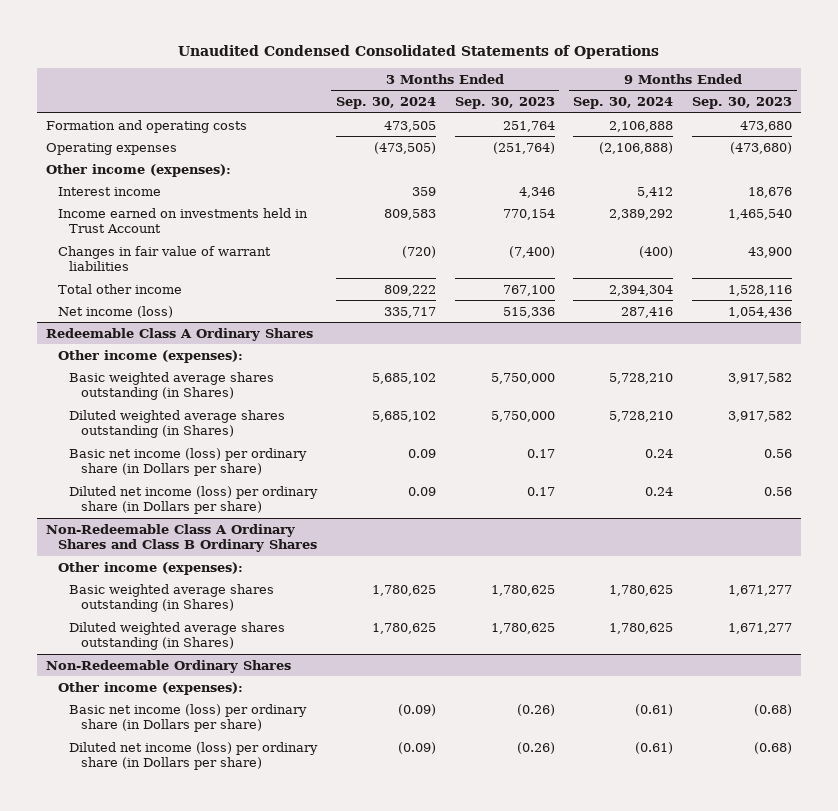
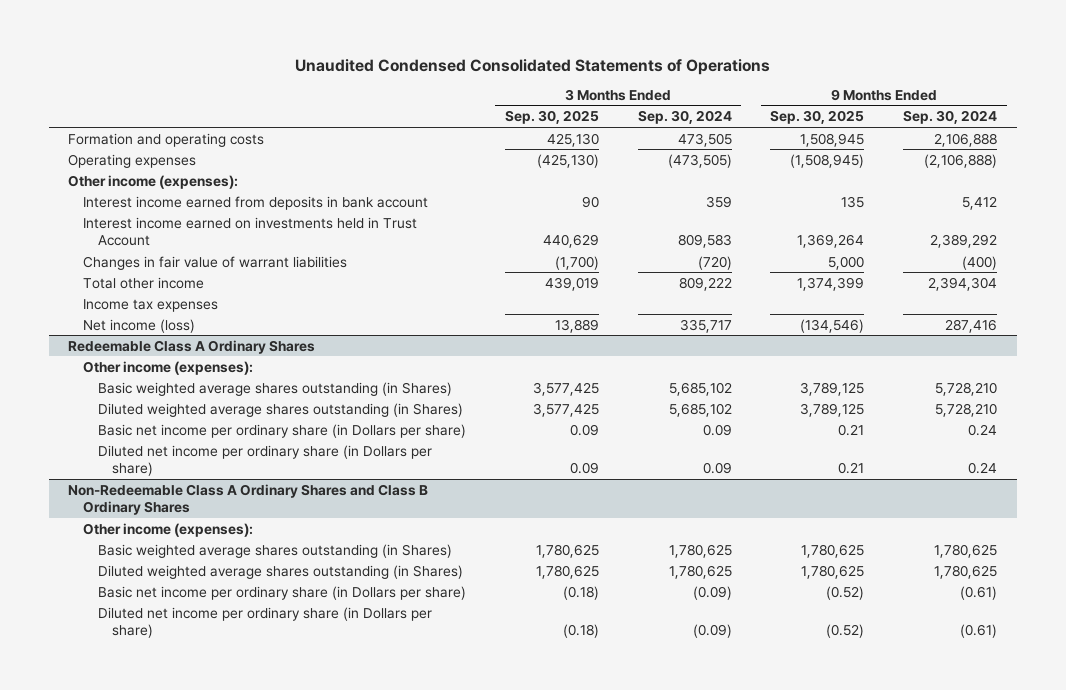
- | 3 Months Ended Sep. 30, 2024 | 3 Months Ended Sep. 30, 2023 | 9 Months Ended Sep. 30, 2024 | 9 Months Ended Sep. 30, 2023
+ | 3 Months Ended Sep. 30, 2025 | 3 Months Ended Sep. 30, 2024 | 9 Months Ended Sep. 30, 2025 | 9 Months Ended Sep. 30, 2024
- Interest income | 359 | 4,346 | 5,412 | 18,676
- Income earned on investments held in Trust Account | 809,583 | 770,154 | 2,389,292 | 1,465,540
+ Interest income earned from deposits in bank account | 90 | 359 | 135 | 5,412
+ Interest income earned on investments held in Trust Account | 440,629 | 809,583 | 1,369,264 | 2,389,292
+ Income tax expenses
@ Redeemable Class A Ordinary Shares
- Basic net income (loss) per ordinary share (in Dollars per share) | 0.09 | 0.17 | 0.24 | 0.56
- Diluted net income (loss) per ordinary share (in Dollars per share) | 0.09 | 0.17 | 0.24 | 0.56
+ Basic net income per ordinary share (in Dollars per share) | 0.09 | 0.09 | 0.21 | 0.24
+ Diluted net income per ordinary share (in Dollars per share) | 0.09 | 0.09 | 0.21 | 0.24
- Non-Redeemable Ordinary Shares
- Other income (expenses):
- Basic net income (loss) per ordinary share (in Dollars per share) | (0.09) | (0.26) | (0.61) | (0.68)
- Diluted net income (loss) per ordinary share (in Dollars per share) | (0.09) | (0.26) | (0.61) | (0.68)
@ Non-Redeemable Class A Ordinary Shares and Class B Ordinary Shares
+ Basic net income per ordinary share (in Dollars per share) | (0.18) | (0.09) | (0.52) | (0.61)
+ Diluted net income per ordinary share (in Dollars per share) | (0.18) | (0.09) | (0.52) | (0.61)

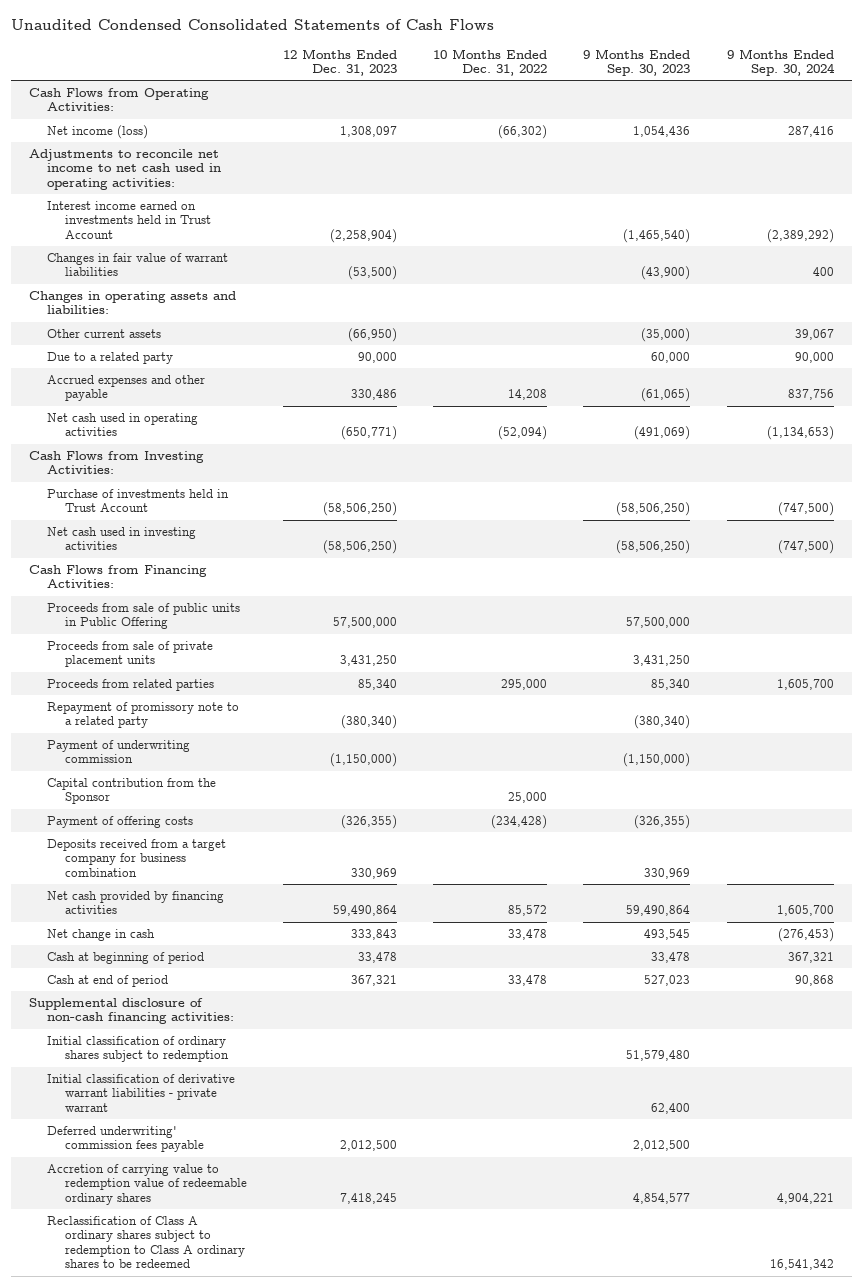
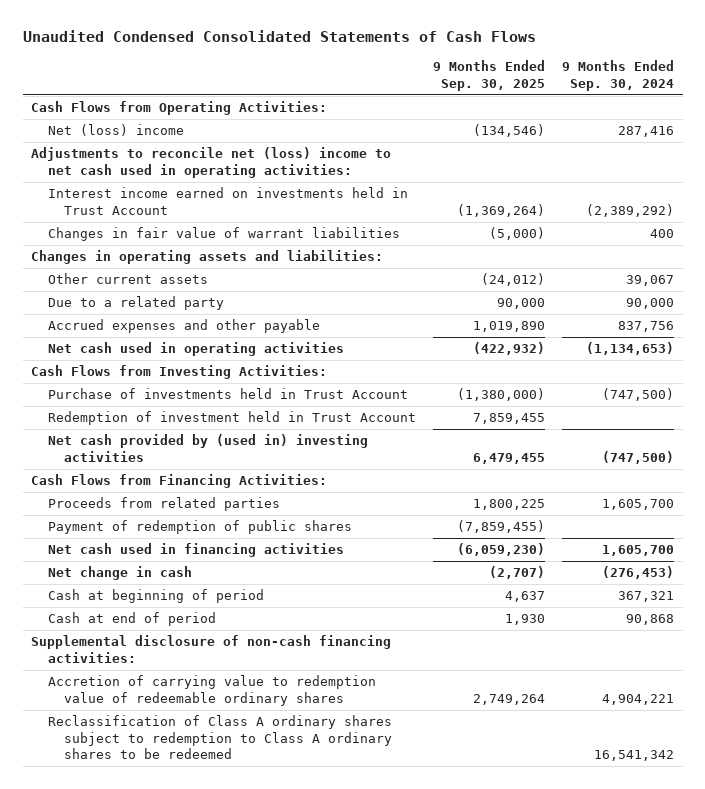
- | 12 Months Ended Dec. 31, 2023 | 10 Months Ended Dec. 31, 2022 | 9 Months Ended Sep. 30, 2023 | 9 Months Ended Sep. 30, 2024
+ | 9 Months Ended Sep. 30, 2025 | 9 Months Ended Sep. 30, 2024
- Net income (loss) | 1,308,097 | (66,302) | 1,054,436 | 287,416
- Adjustments to reconcile net income to net cash used in operating activities:
+ Net (loss) income | (134,546) | 287,416
+ Adjustments to reconcile net (loss) income to net cash used in operating activities:
- Net cash used in investing activities | (58,506,250) | | (58,506,250) | (747,500)
+ Redemption of investment held in Trust Account | 7,859,455 |
+ Net cash provided by (used in) investing activities | 6,479,455 | (747,500)
- Proceeds from sale of public units in Public Offering | 57,500,000 | | 57,500,000 |
- Proceeds from sale of private placement units | 3,431,250 | | 3,431,250 |
- Repayment of promissory note to a related party | (380,340) | | (380,340) |
- Payment of underwriting commission | (1,150,000) | | (1,150,000) |
- Capital contribution from the Sponsor | | 25,000 | |
- Payment of offering costs | (326,355) | (234,428) | (326,355) |
- Deposits received from a target company for business combination | 330,969 | | 330,969 |
- Net cash provided by financing activities | 59,490,864 | 85,572 | 59,490,864 | 1,605,700
+ Payment of redemption of public shares | (7,859,455) |
+ Net cash used in financing activities | (6,059,230) | 1,605,700
- Initial classification of ordinary shares subject to redemption | | | 51,579,480 |
- Initial classification of derivative warrant liabilities - private warrant | | | 62,400 |
- Deferred underwriting' commission fees payable | 2,012,500 | | 2,012,500 |

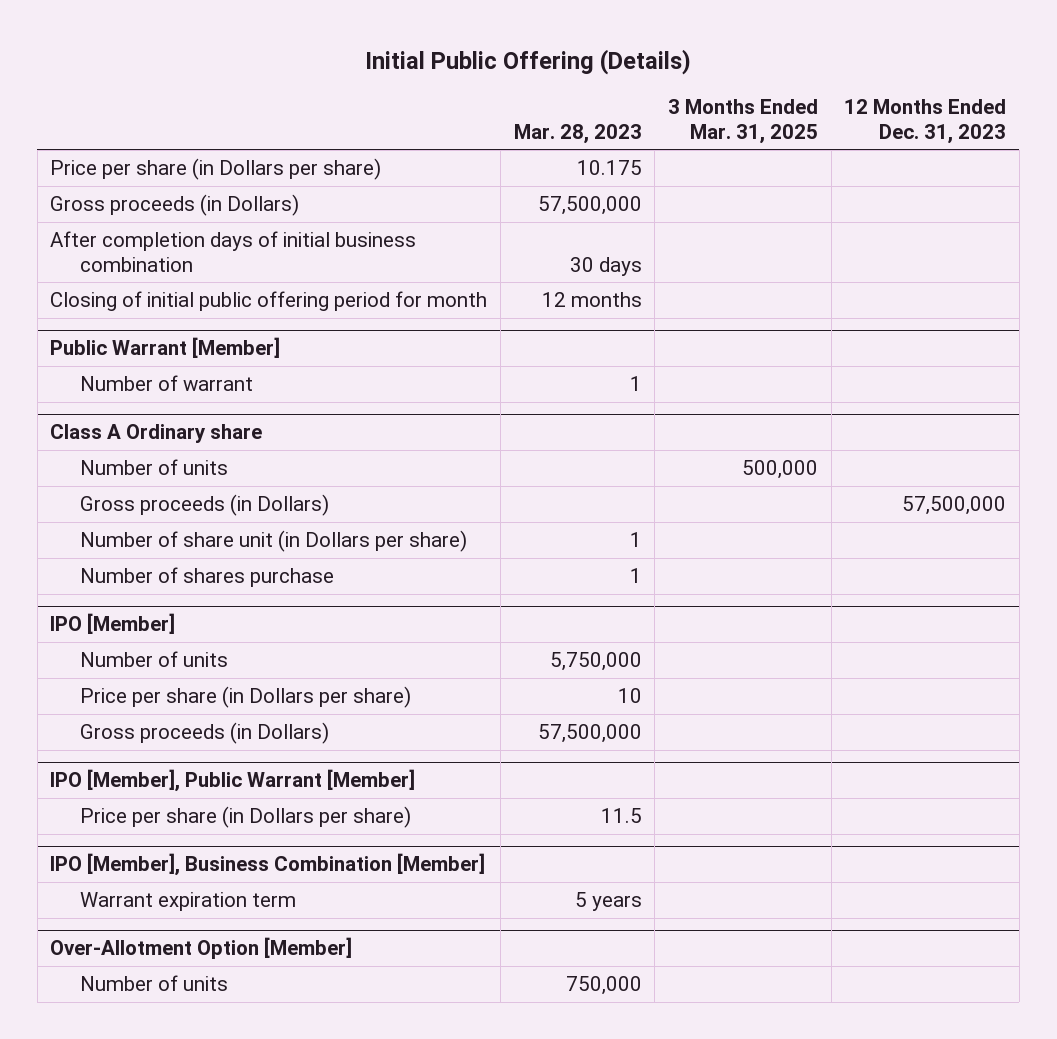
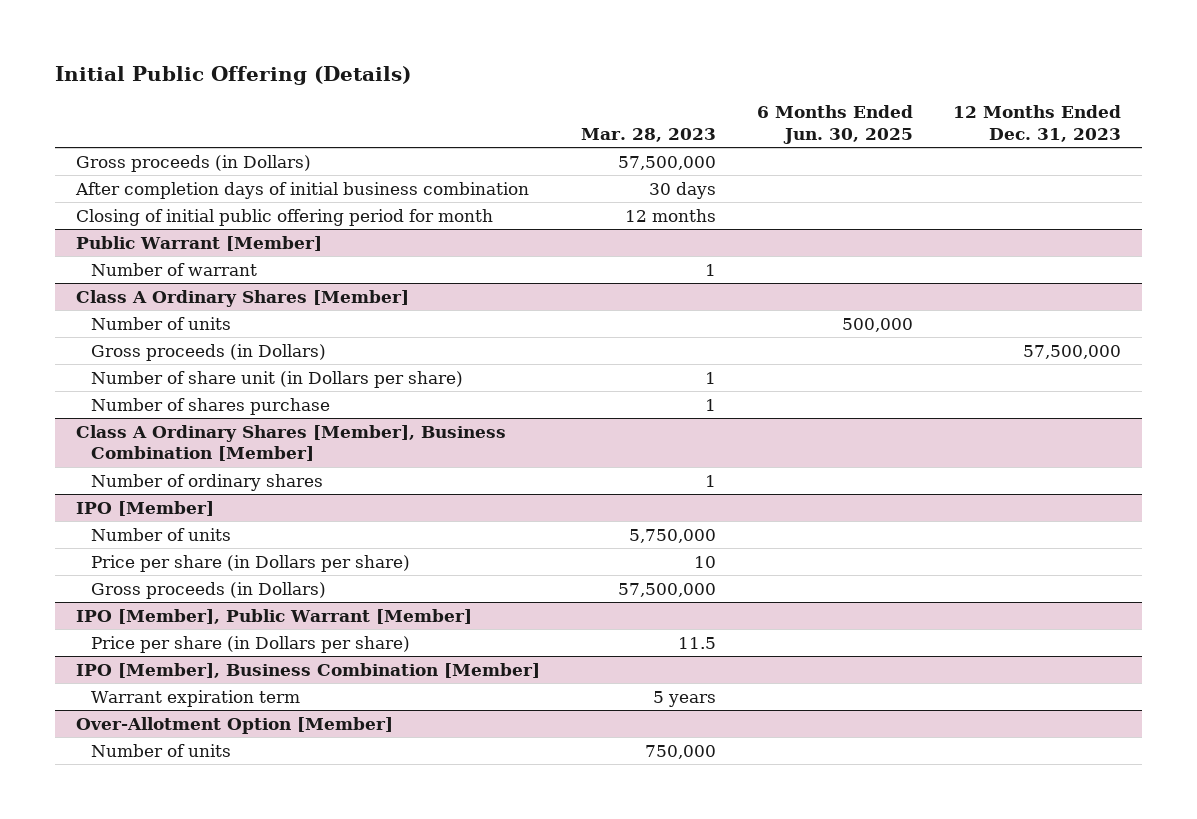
- | Mar. 28, 2023 | 3 Months Ended Mar. 31, 2025 | 12 Months Ended Dec. 31, 2023
+ | Mar. 28, 2023 | 6 Months Ended Jun. 30, 2025 | 12 Months Ended Dec. 31, 2023
- Price per share (in Dollars per share) | 10.175 | |
- Class A Ordinary share
+ Class A Ordinary Shares [Member]
+ Class A Ordinary Shares [Member], Business Combination [Member]
+ Number of ordinary shares | 1 | |

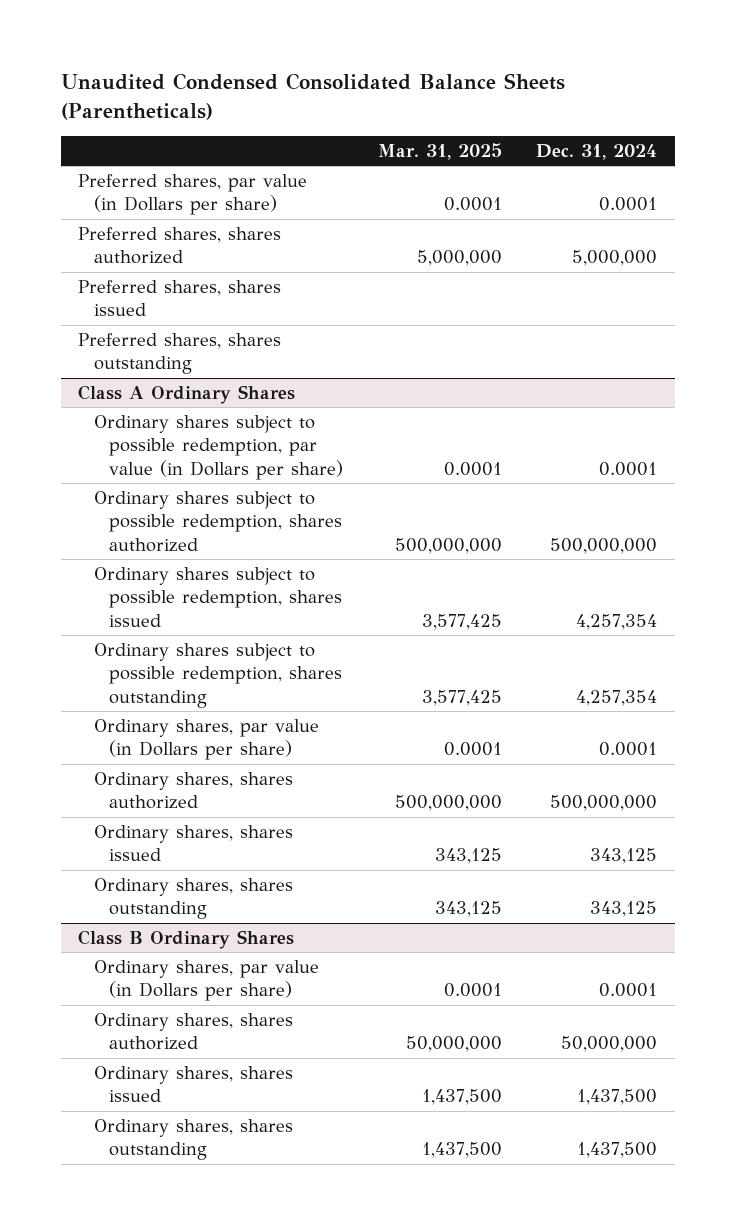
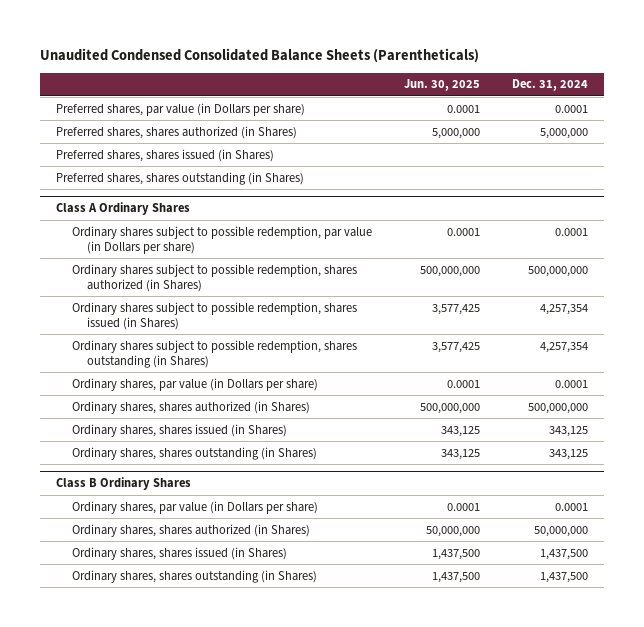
- | Mar. 31, 2025 | Dec. 31, 2024
+ | Jun. 30, 2025 | Dec. 31, 2024
- Preferred shares, shares authorized | 5,000,000 | 5,000,000
- Preferred shares, shares issued
- Preferred shares, shares outstanding
+ Preferred shares, shares authorized (in Shares) | 5,000,000 | 5,000,000
+ Preferred shares, shares issued (in Shares)
+ Preferred shares, shares outstanding (in Shares)
@ Class A Ordinary Shares
- Ordinary shares subject to possible redemption, shares authorized | 500,000,000 | 500,000,000
- Ordinary shares subject to possible redemption, shares issued | 3,577,425 | 4,257,354
- Ordinary shares subject to possible redemption, shares outstanding | 3,577,425 | 4,257,354
+ Ordinary shares subject to possible redemption, shares authorized (in Shares) | 500,000,000 | 500,000,000
+ Ordinary shares subject to possible redemption, shares issued (in Shares) | 3,577,425 | 4,257,354
+ Ordinary shares subject to possible redemption, shares outstanding (in Shares) | 3,577,425 | 4,257,354
- Ordinary shares, shares authorized | 500,000,000 | 500,000,000
- Ordinary shares, shares issued | 343,125 | 343,125
- Ordinary shares, shares outstanding | 343,125 | 343,125
+ Ordinary shares, shares authorized (in Shares) | 500,000,000 | 500,000,000
+ Ordinary shares, shares issued (in Shares) | 343,125 | 343,125
+ Ordinary shares, shares outstanding (in Shares) | 343,125 | 343,125
@ Class B Ordinary Shares
- Ordinary shares, shares authorized | 50,000,000 | 50,000,000
- Ordinary shares, shares issued | 1,437,500 | 1,437,500
- Ordinary shares, shares outstanding | 1,437,500 | 1,437,500
+ Ordinary shares, shares authorized (in Shares) | 50,000,000 | 50,000,000
+ Ordinary shares, shares issued (in Shares) | 1,437,500 | 1,437,500
+ Ordinary shares, shares outstanding (in Shares) | 1,437,500 | 1,437,500

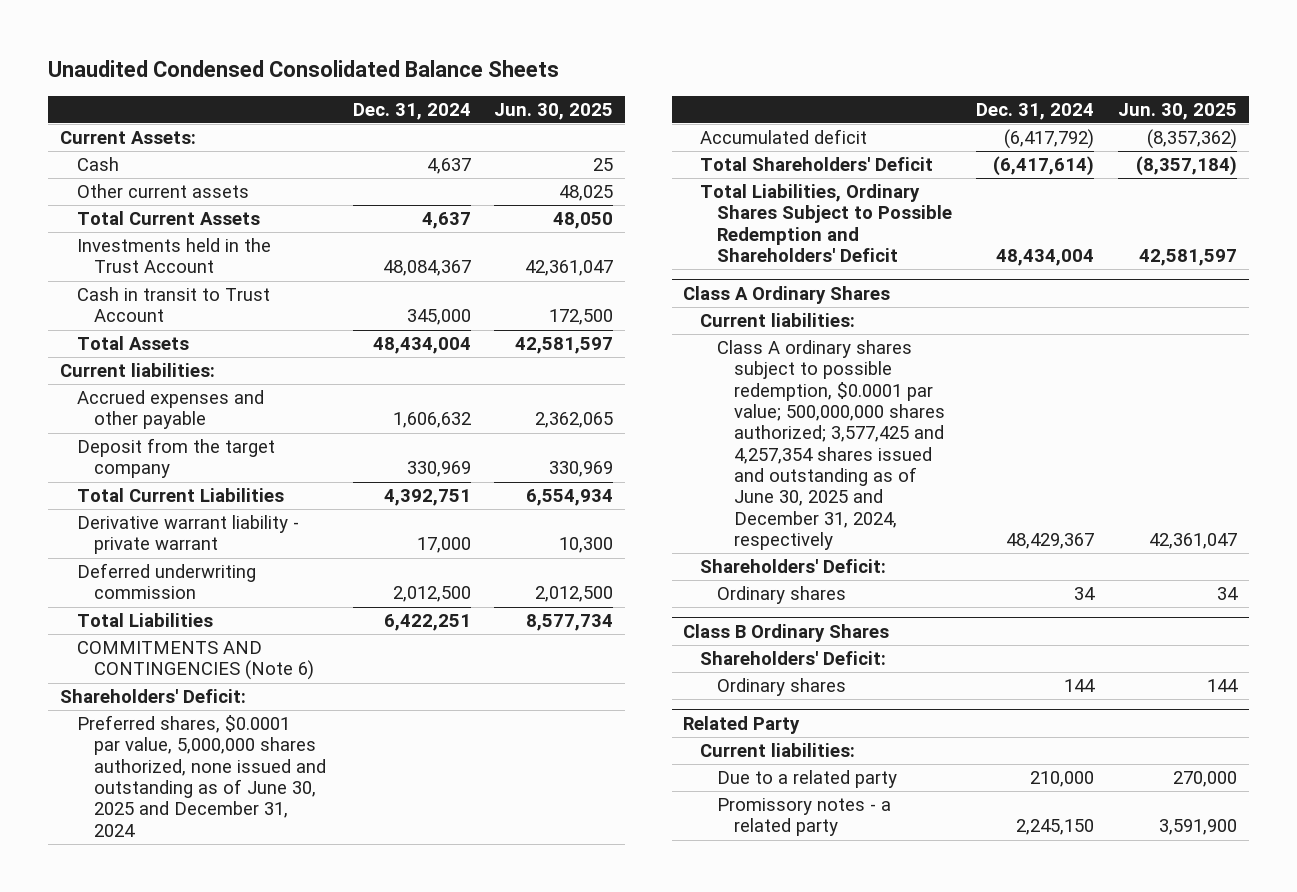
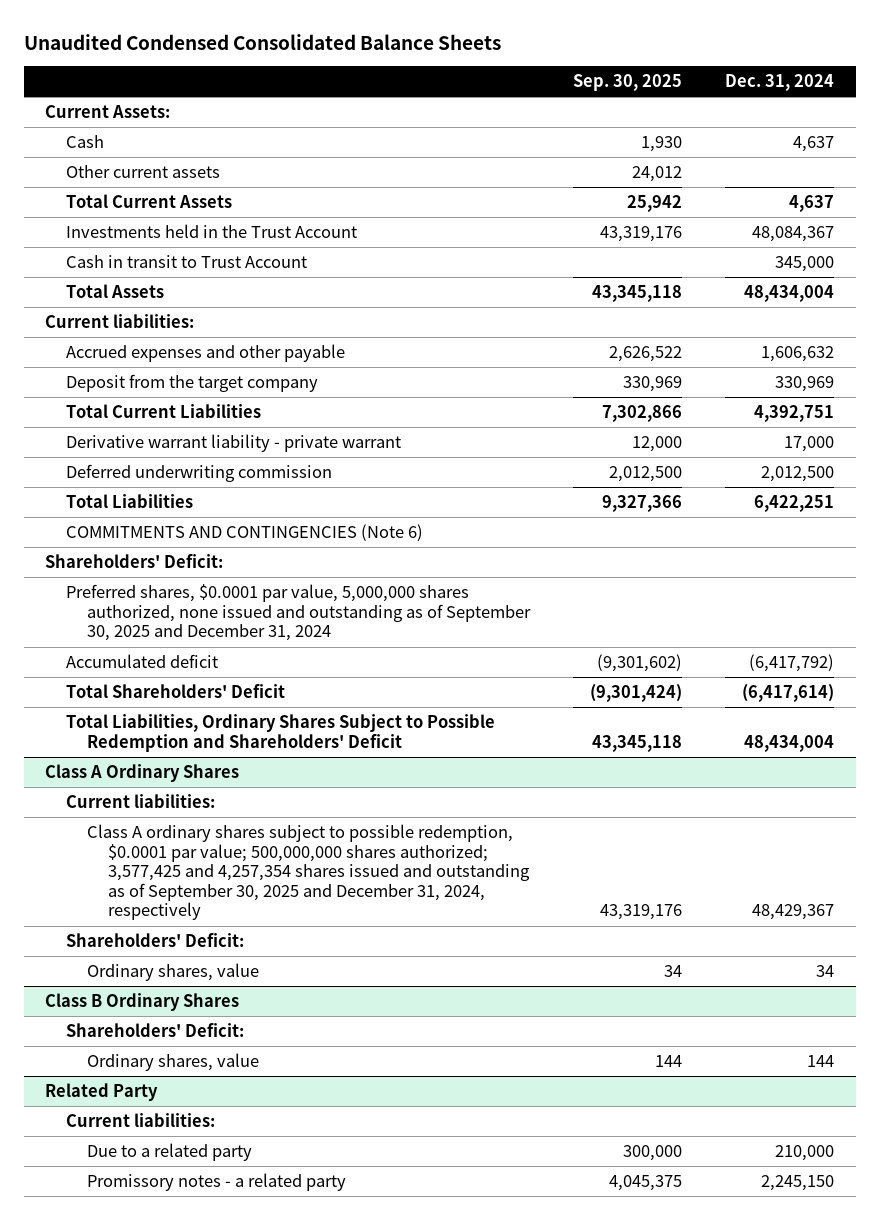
- | Dec. 31, 2024 | Jun. 30, 2025
+ | Sep. 30, 2025 | Dec. 31, 2024
- Preferred shares, $0.0001 par value, 5,000,000 shares authorized, none issued and outstanding as of June 30, 2025 and December 31, 2024
+ Preferred shares, $0.0001 par value, 5,000,000 shares authorized, none issued and outstanding as of September 30, 2025 and December 31, 2024
@ Class A Ordinary Shares
- Class A ordinary shares subject to possible redemption, $0.0001 par value; 500,000,000 shares authorized; 3,577,425 and 4,257,354 shares issued and outstanding as of June 30, 2025 and December 31, 2024, respectively | 48,429,367 | 42,361,047
+ Class A ordinary shares subject to possible redemption, $0.0001 par value; 500,000,000 shares authorized; 3,577,425 and 4,257,354 shares issued and outstanding as of September 30, 2025 and December 31, 2024, respectively | 43,319,176 | 48,429,367
- Ordinary shares | 34 | 34
+ Ordinary shares, value | 34 | 34
@ Class B Ordinary Shares
- Ordinary shares | 144 | 144
+ Ordinary shares, value | 144 | 144

